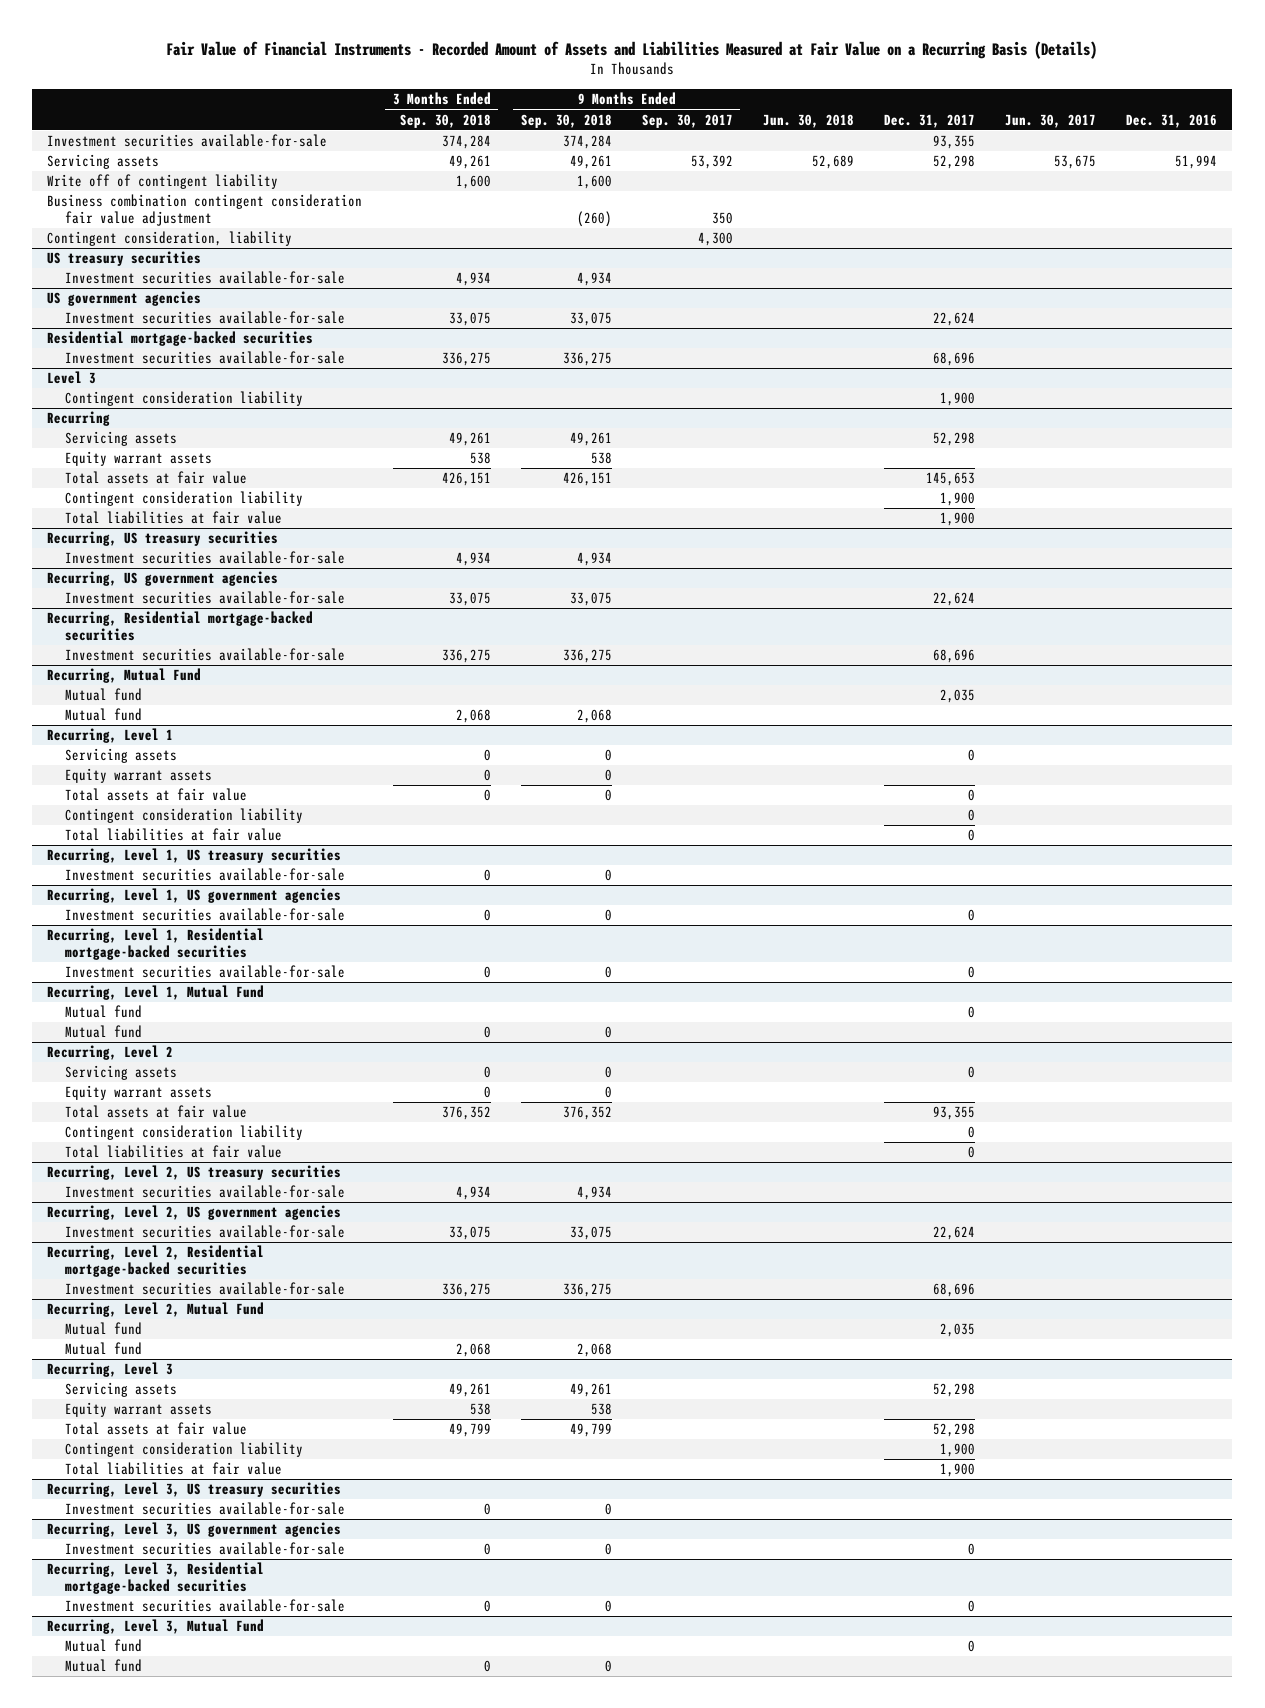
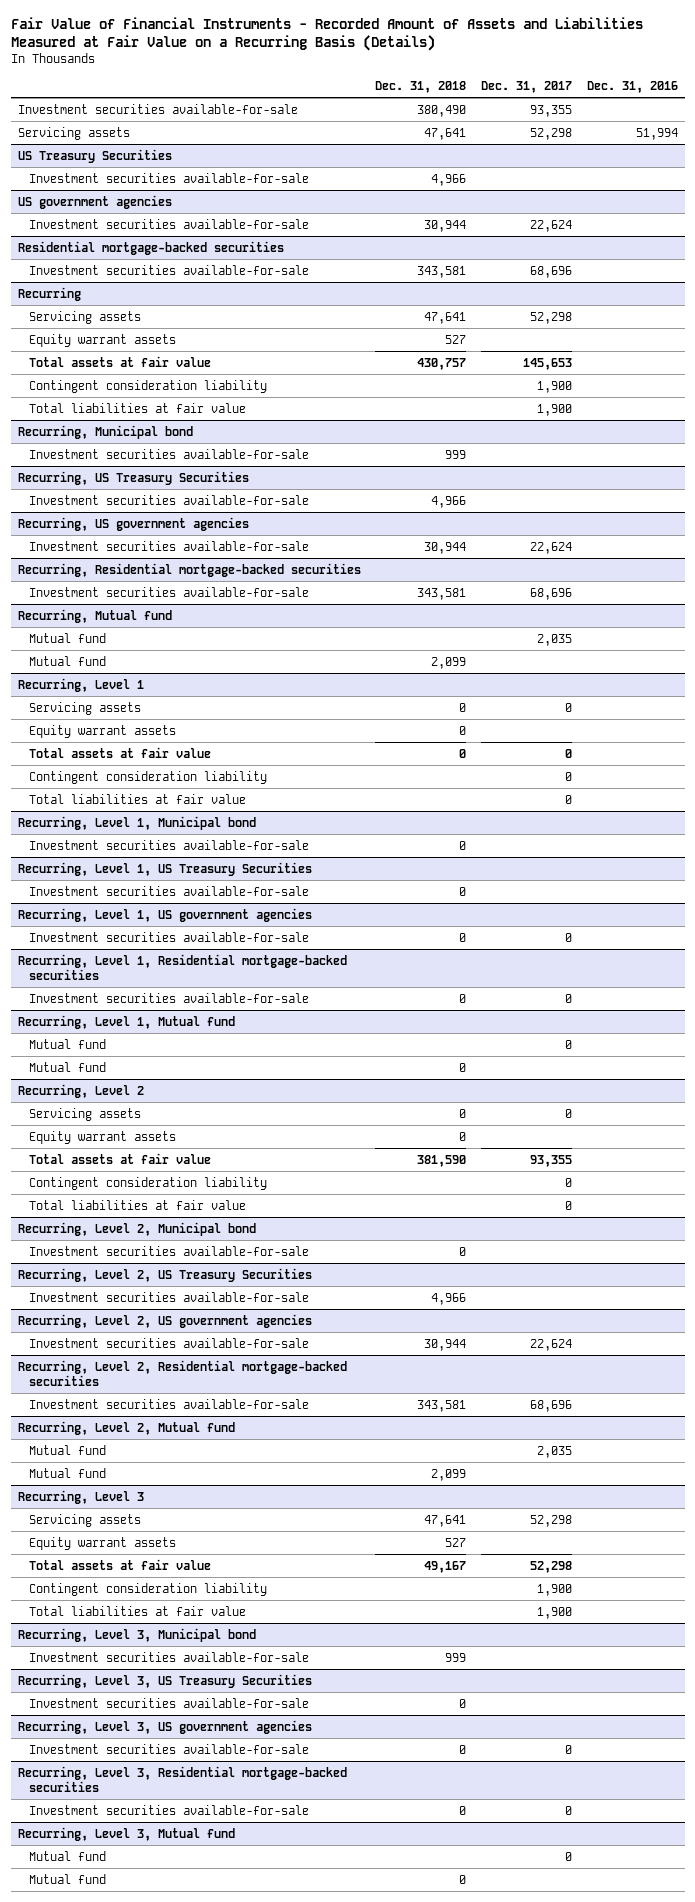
- | 3 Months Ended Sep. 30, 2018 | 9 Months Ended Sep. 30, 2018 | 9 Months Ended Sep. 30, 2017 | Jun. 30, 2018 | Dec. 31, 2017 | Jun. 30, 2017 | Dec. 31, 2016
+ | Dec. 31, 2018 | Dec. 31, 2017 | Dec. 31, 2016
- Write off of contingent liability | 1,600 | 1,600 | | | | |
- Business combination contingent consideration fair value adjustment | | (260) | 350 | | | |
- Contingent consideration, liability | | | 4,300 | | | |
- US treasury securities
+ US Treasury Securities
- Level 3
- Contingent consideration liability | | | | | 1,900 | |
- Recurring, US treasury securities
+ Recurring, Municipal bond
+ Recurring, US Treasury Securities
+ Investment securities available-for-sale | 4,966 | |
- Recurring, Mutual Fund
+ Recurring, Mutual fund
- Recurring, Level 1, US treasury securities
+ Recurring, Level 1, Municipal bond
+ Recurring, Level 1, US Treasury Securities
+ Investment securities available-for-sale | 0 | |
- Recurring, Level 1, Mutual Fund
+ Recurring, Level 1, Mutual fund
- Recurring, Level 2, US treasury securities
+ Recurring, Level 2, Municipal bond
+ Recurring, Level 2, US Treasury Securities
+ Investment securities available-for-sale | 4,966 | |
- Recurring, Level 2, Mutual Fund
+ Recurring, Level 2, Mutual fund
- Recurring, Level 3, US treasury securities
+ Recurring, Level 3, Municipal bond
+ Recurring, Level 3, US Treasury Securities
+ Investment securities available-for-sale | 0 | |
- Recurring, Level 3, Mutual Fund
+ Recurring, Level 3, Mutual fund

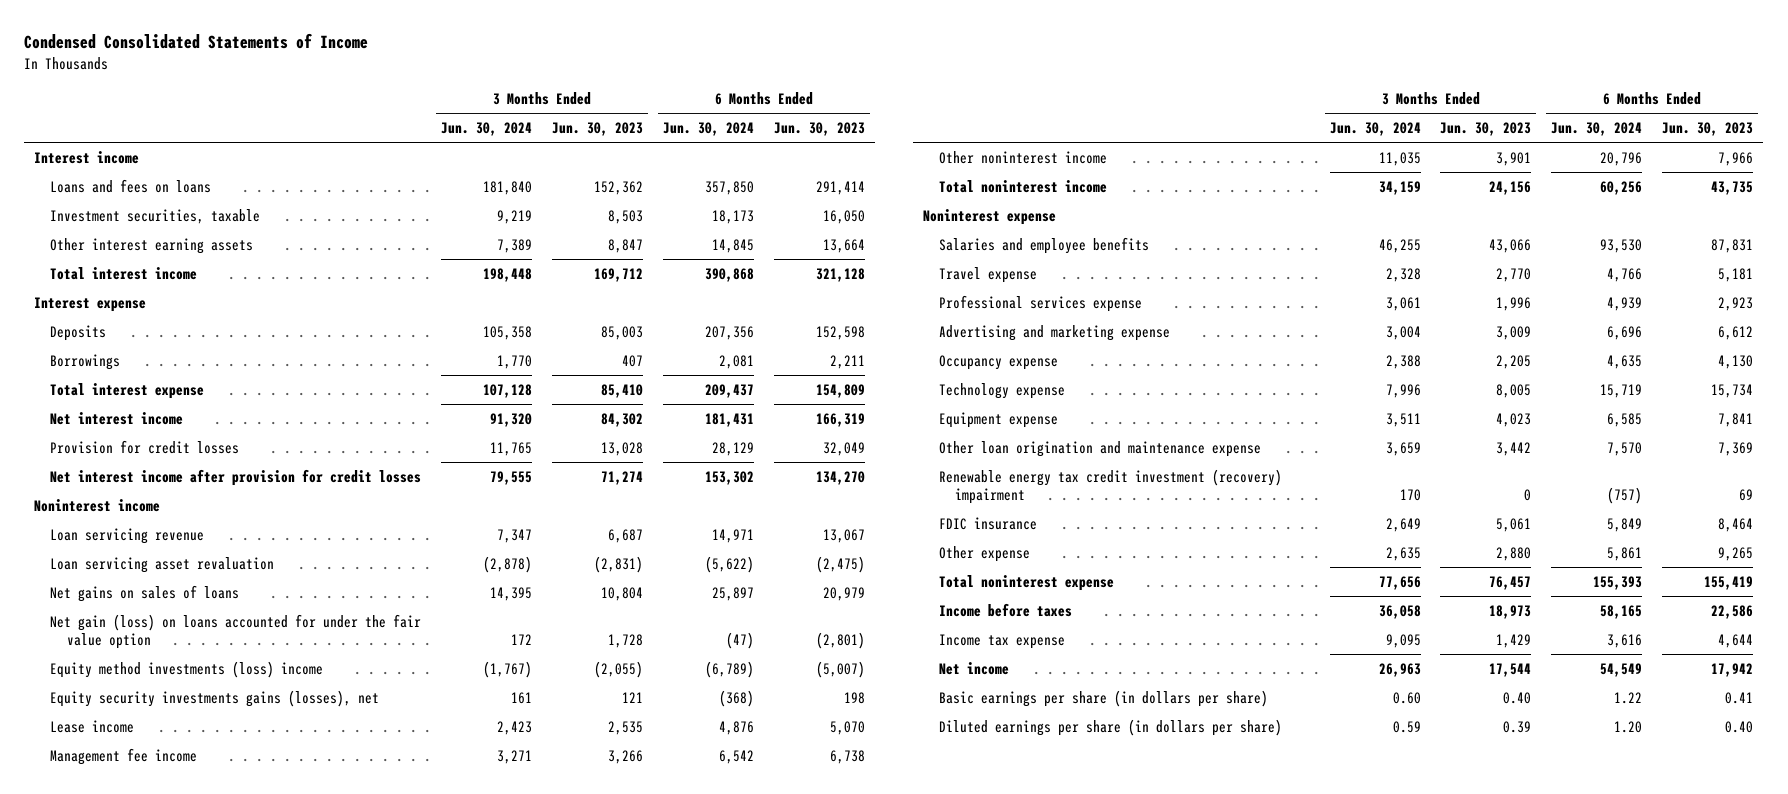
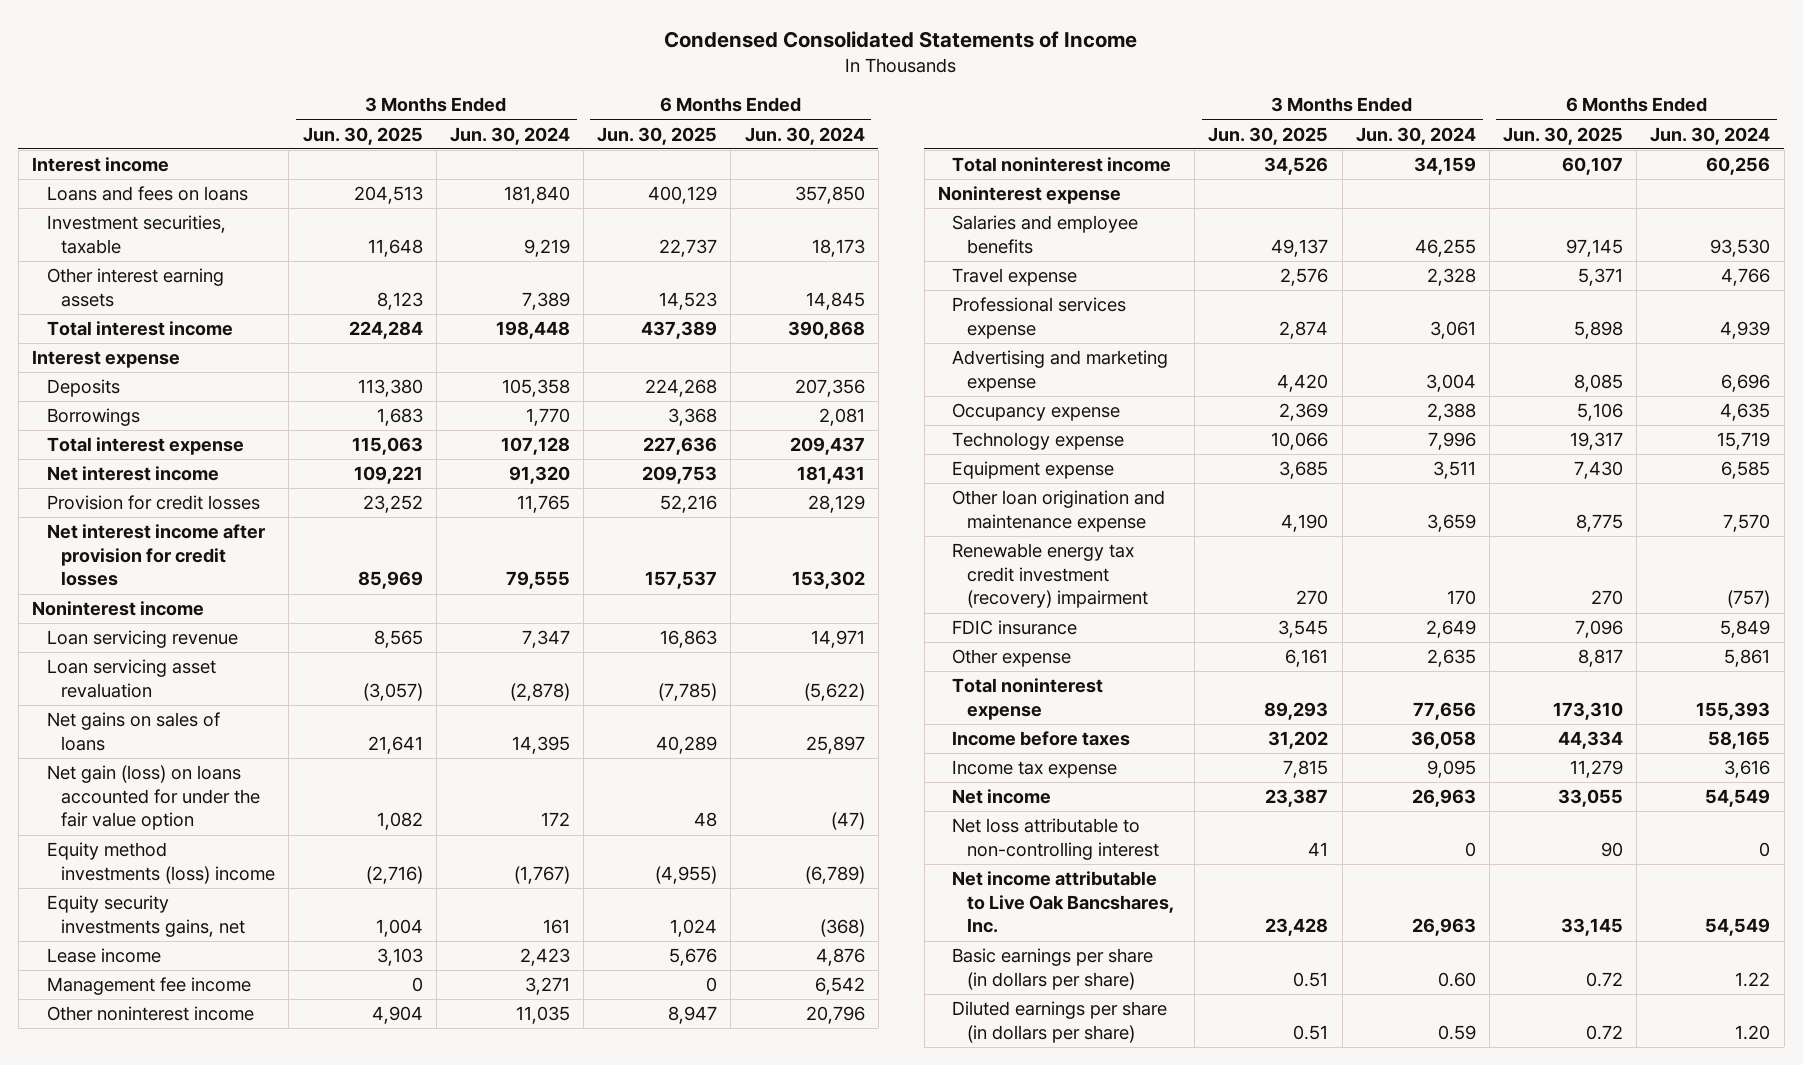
- | 3 Months Ended Jun. 30, 2024 | 3 Months Ended Jun. 30, 2023 | 6 Months Ended Jun. 30, 2024 | 6 Months Ended Jun. 30, 2023
+ | 3 Months Ended Jun. 30, 2025 | 3 Months Ended Jun. 30, 2024 | 6 Months Ended Jun. 30, 2025 | 6 Months Ended Jun. 30, 2024
- Equity security investments gains (losses), net | 161 | 121 | (368) | 198
+ Equity security investments gains, net | 1,004 | 161 | 1,024 | (368)
+ Net loss attributable to non-controlling interest | 41 | 0 | 90 | 0
+ Net income attributable to Live Oak Bancshares, Inc. | 23,428 | 26,963 | 33,145 | 54,549

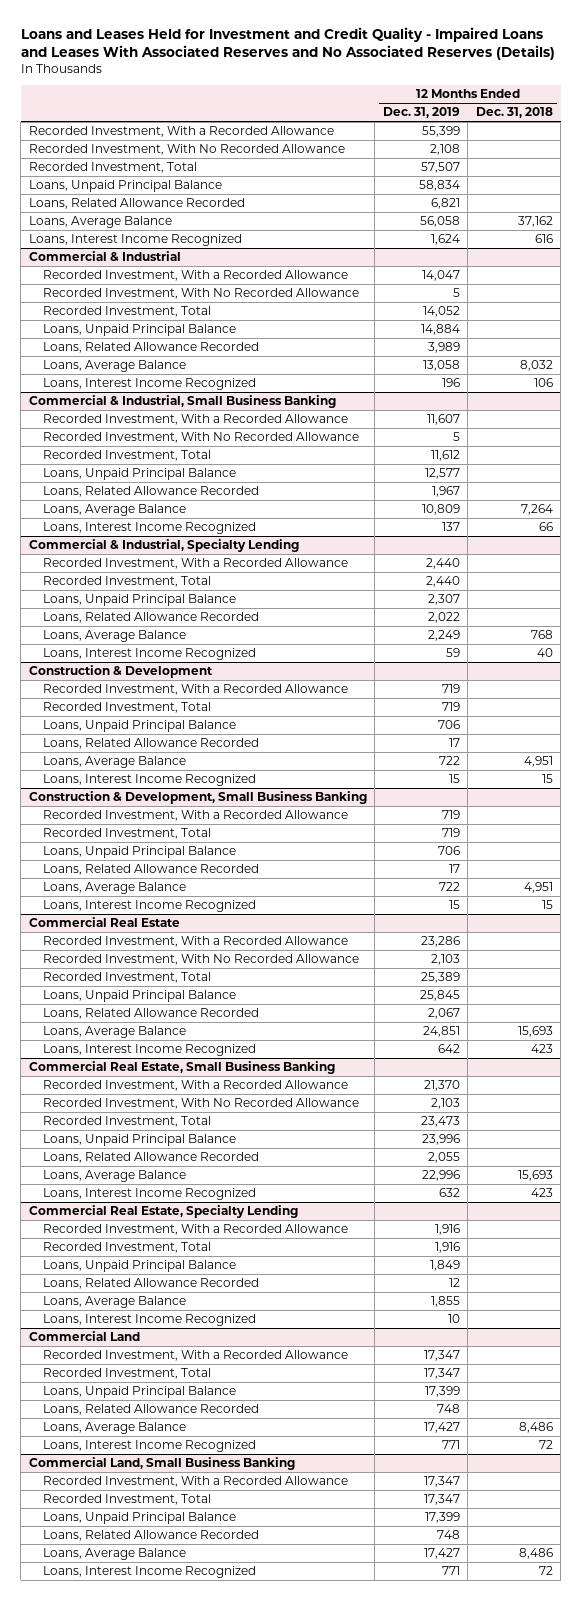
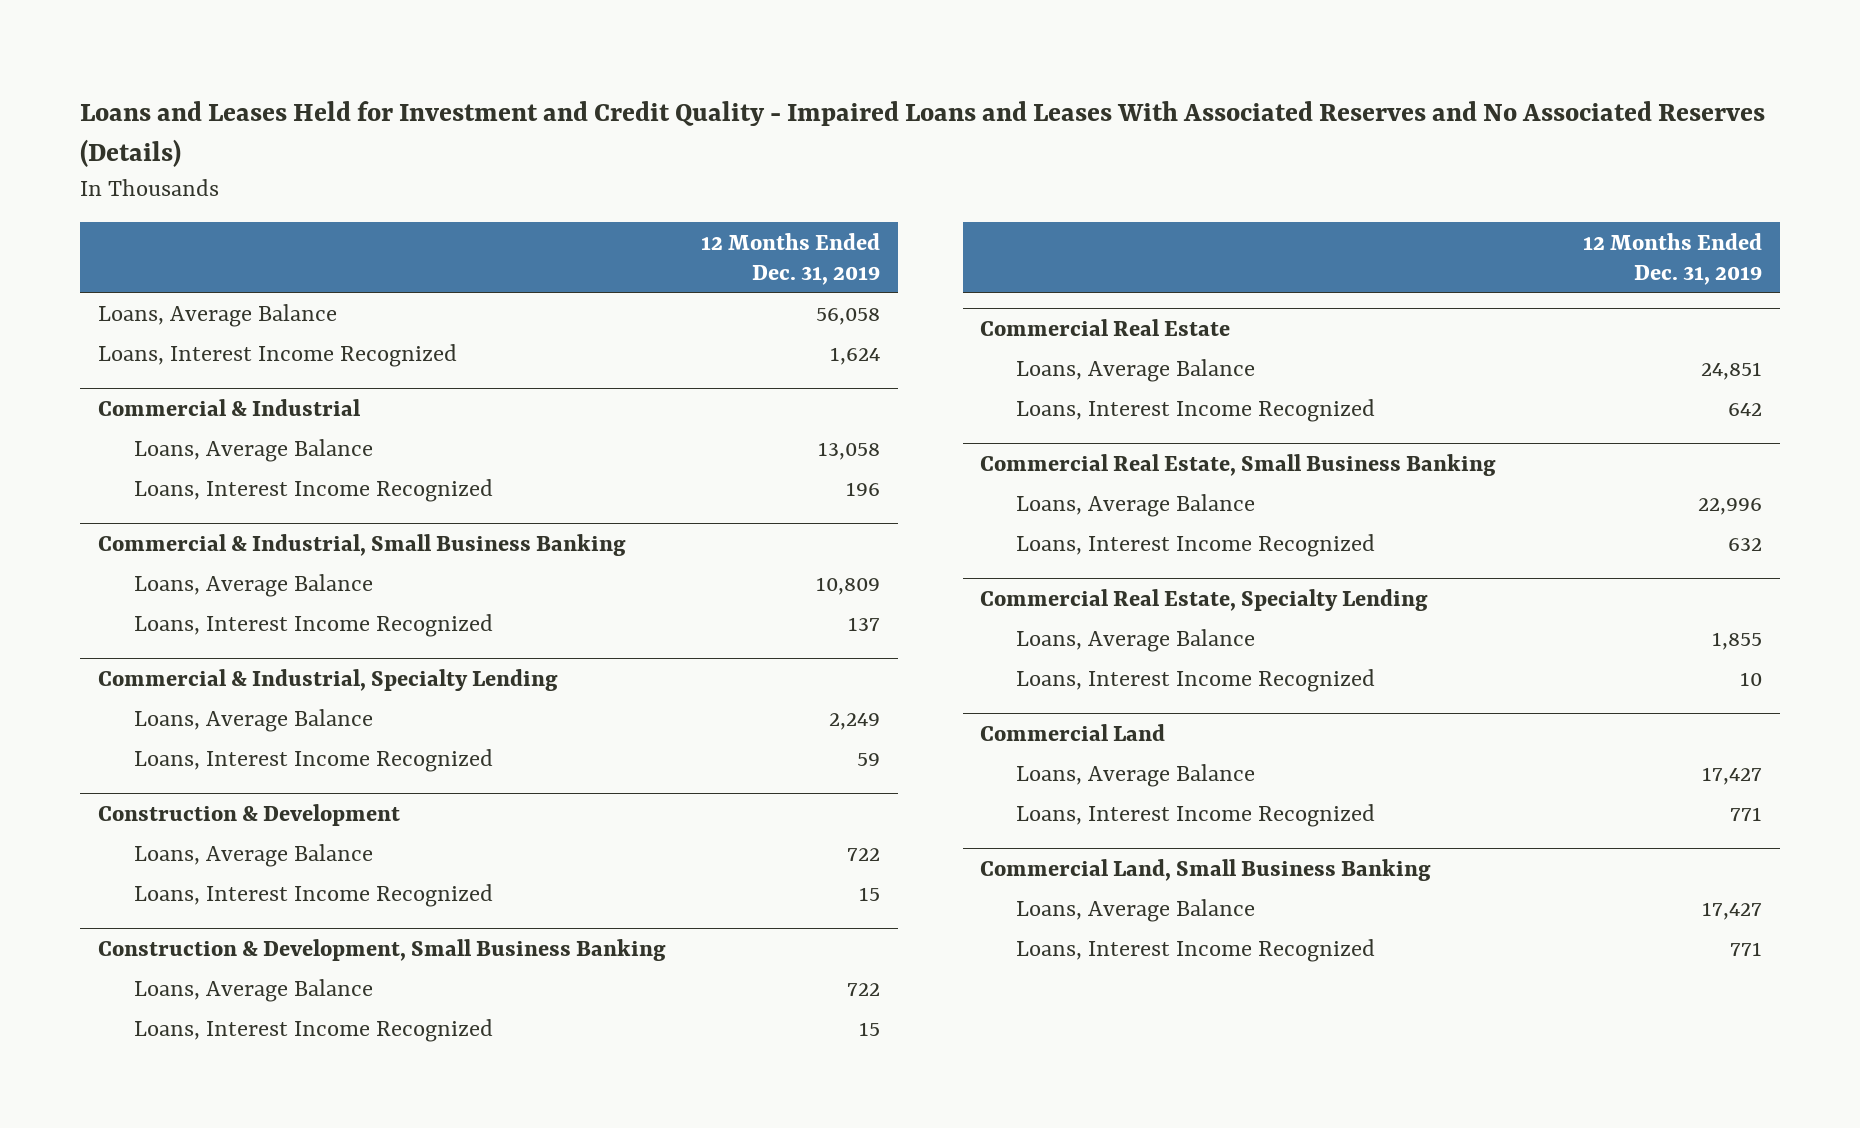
- | 12 Months Ended Dec. 31, 2019 | 12 Months Ended Dec. 31, 2018
+ | 12 Months Ended Dec. 31, 2019
- Recorded Investment, With a Recorded Allowance | 55,399 |
- Recorded Investment, With No Recorded Allowance | 2,108 |
- Recorded Investment, Total | 57,507 |
- Loans, Unpaid Principal Balance | 58,834 |
- Loans, Related Allowance Recorded | 6,821 |
@ Commercial & Industrial
- Recorded Investment, With a Recorded Allowance | 14,047 |
- Recorded Investment, With No Recorded Allowance | 5 |
- Recorded Investment, Total | 14,052 |
- Loans, Unpaid Principal Balance | 14,884 |
- Loans, Related Allowance Recorded | 3,989 |
@ Commercial & Industrial, Small Business Banking
- Recorded Investment, With a Recorded Allowance | 11,607 |
- Recorded Investment, With No Recorded Allowance | 5 |
- Recorded Investment, Total | 11,612 |
- Loans, Unpaid Principal Balance | 12,577 |
- Loans, Related Allowance Recorded | 1,967 |
@ Commercial & Industrial, Specialty Lending
- Recorded Investment, With a Recorded Allowance | 2,440 |
- Recorded Investment, Total | 2,440 |
- Loans, Unpaid Principal Balance | 2,307 |
- Loans, Related Allowance Recorded | 2,022 |
@ Construction & Development
- Recorded Investment, With a Recorded Allowance | 719 |
- Recorded Investment, Total | 719 |
- Loans, Unpaid Principal Balance | 706 |
- Loans, Related Allowance Recorded | 17 |
@ Construction & Development, Small Business Banking
- Recorded Investment, With a Recorded Allowance | 719 |
- Recorded Investment, Total | 719 |
- Loans, Unpaid Principal Balance | 706 |
- Loans, Related Allowance Recorded | 17 |
@ Commercial Real Estate
- Recorded Investment, With a Recorded Allowance | 23,286 |
- Recorded Investment, With No Recorded Allowance | 2,103 |
- Recorded Investment, Total | 25,389 |
- Loans, Unpaid Principal Balance | 25,845 |
- Loans, Related Allowance Recorded | 2,067 |
@ Commercial Real Estate, Small Business Banking
- Recorded Investment, With a Recorded Allowance | 21,370 |
- Recorded Investment, With No Recorded Allowance | 2,103 |
- Recorded Investment, Total | 23,473 |
- Loans, Unpaid Principal Balance | 23,996 |
- Loans, Related Allowance Recorded | 2,055 |
@ Commercial Real Estate, Specialty Lending
- Recorded Investment, With a Recorded Allowance | 1,916 |
- Recorded Investment, Total | 1,916 |
- Loans, Unpaid Principal Balance | 1,849 |
- Loans, Related Allowance Recorded | 12 |
@ Commercial Land
- Recorded Investment, With a Recorded Allowance | 17,347 |
- Recorded Investment, Total | 17,347 |
- Loans, Unpaid Principal Balance | 17,399 |
- Loans, Related Allowance Recorded | 748 |
@ Commercial Land, Small Business Banking
- Recorded Investment, With a Recorded Allowance | 17,347 |
- Recorded Investment, Total | 17,347 |
- Loans, Unpaid Principal Balance | 17,399 |
- Loans, Related Allowance Recorded | 748 |

